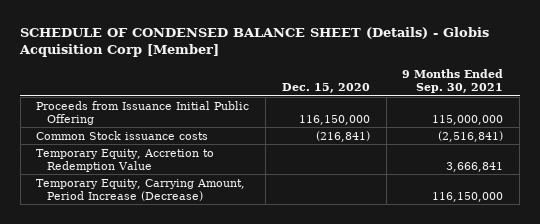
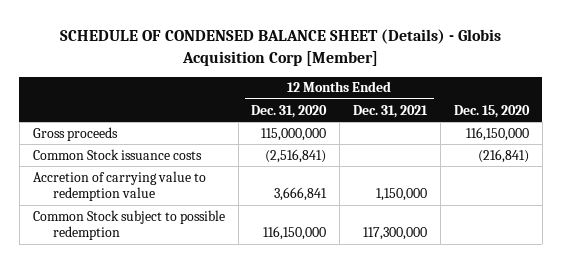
- | Dec. 15, 2020 | 9 Months Ended Sep. 30, 2021
+ | 12 Months Ended Dec. 31, 2020 | 12 Months Ended Dec. 31, 2021 | Dec. 15, 2020
- Proceeds from Issuance Initial Public Offering | 116,150,000 | 115,000,000
+ Gross proceeds | 115,000,000 | | 116,150,000
- Temporary Equity, Accretion to Redemption Value | | 3,666,841
- Temporary Equity, Carrying Amount, Period Increase (Decrease) | | 116,150,000
+ Accretion of carrying value to redemption value | 3,666,841 | 1,150,000 |
+ Common Stock subject to possible redemption | 116,150,000 | 117,300,000 |

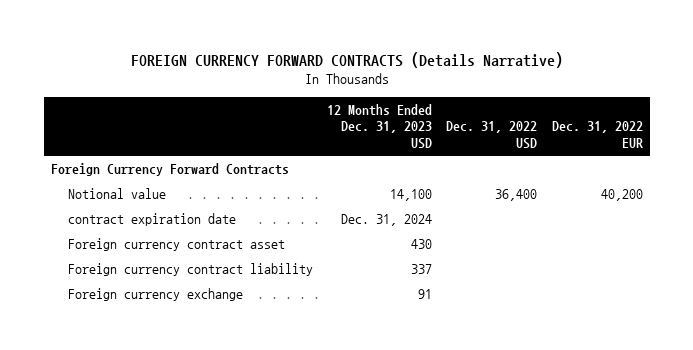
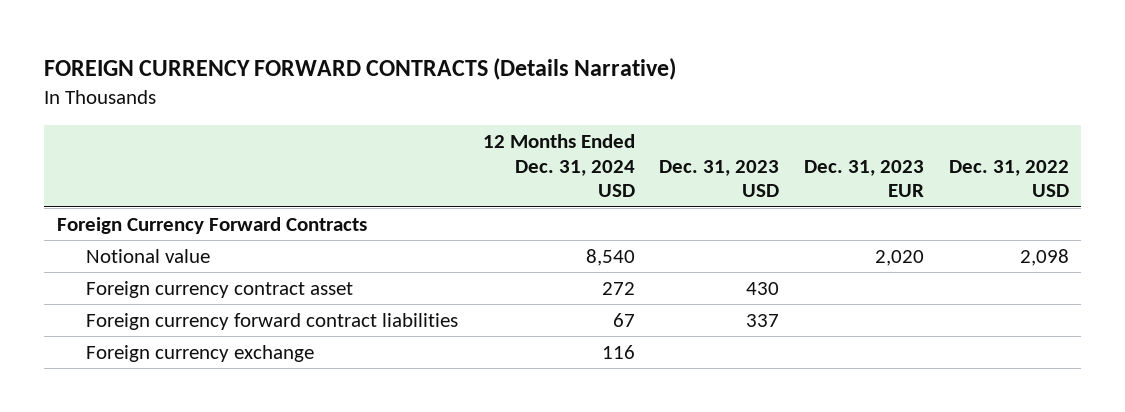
- | 12 Months Ended Dec. 31, 2023 USD | Dec. 31, 2022 USD | Dec. 31, 2022 EUR
+ | 12 Months Ended Dec. 31, 2024 USD | Dec. 31, 2023 USD | Dec. 31, 2023 EUR | Dec. 31, 2022 USD
- Notional value | 14,100 | 36,400 | 40,200
- contract expiration date | Dec. 31, 2024 | |
+ Notional value | 8,540 | | 2,020 | 2,098
- Foreign currency contract liability | 337 | |
+ Foreign currency forward contract liabilities | 67 | 337 | |

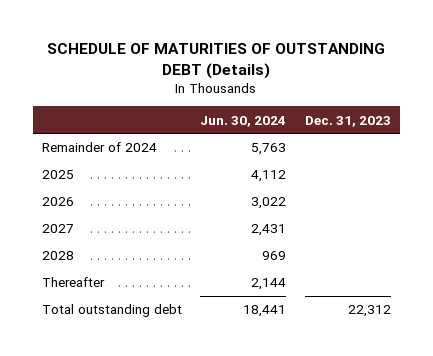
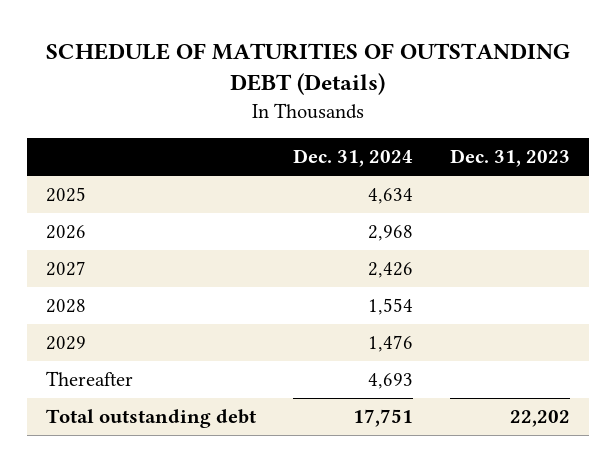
- | Jun. 30, 2024 | Dec. 31, 2023
+ | Dec. 31, 2024 | Dec. 31, 2023
- Remainder of 2024 | 5,763 |
+ 2029 | 1,476 |
- Total outstanding debt | 18,441 | 22,312
+ Total outstanding debt | 17,751 | 22,202

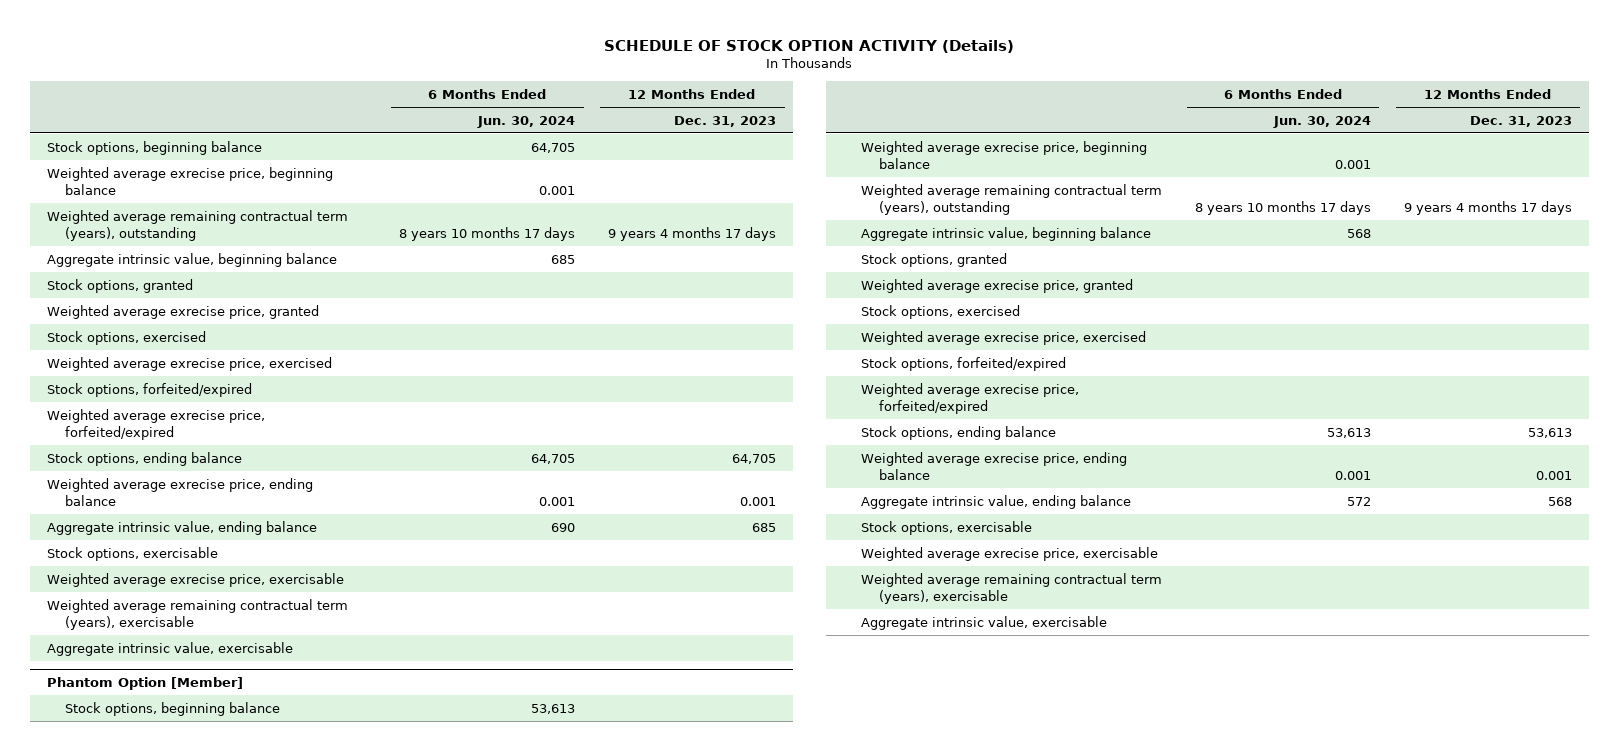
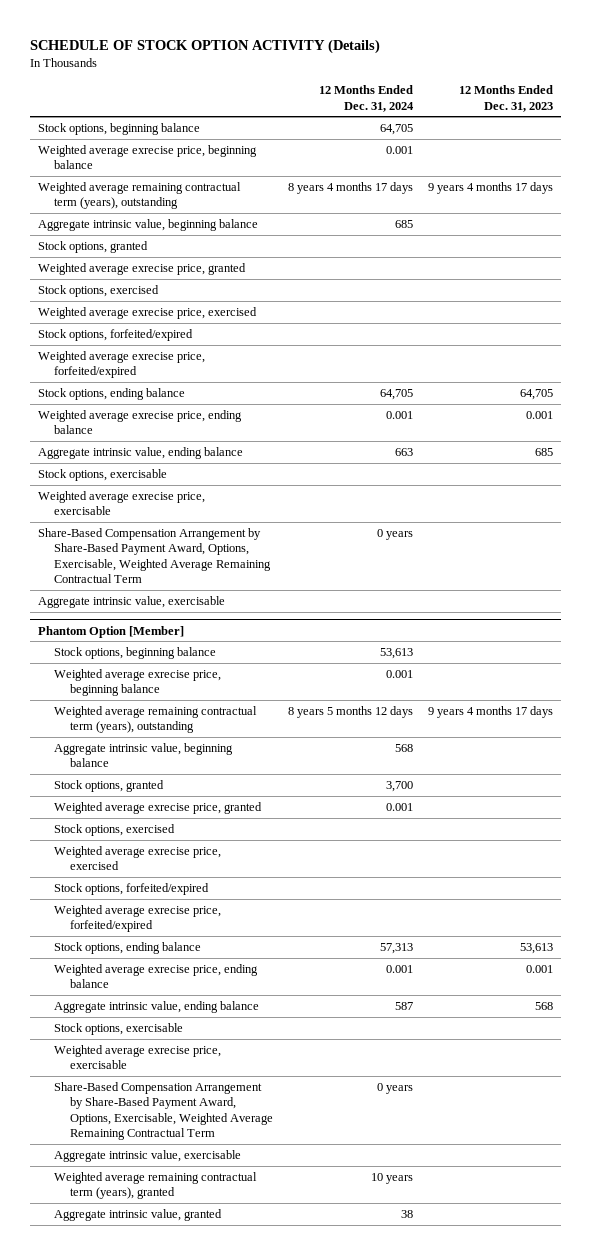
- | 6 Months Ended Jun. 30, 2024 | 12 Months Ended Dec. 31, 2023
+ | 12 Months Ended Dec. 31, 2024 | 12 Months Ended Dec. 31, 2023
- Weighted average remaining contractual term (years), exercisable
+ Share-Based Compensation Arrangement by Share-Based Payment Award, Options, Exercisable, Weighted Average Remaining Contractual Term | 0 years |
@ Phantom Option [Member]
- Weighted average remaining contractual term (years), exercisable
+ Share-Based Compensation Arrangement by Share-Based Payment Award, Options, Exercisable, Weighted Average Remaining Contractual Term | 0 years |
+ Weighted average remaining contractual term (years), granted | 10 years |
+ Aggregate intrinsic value, granted | 38 |

